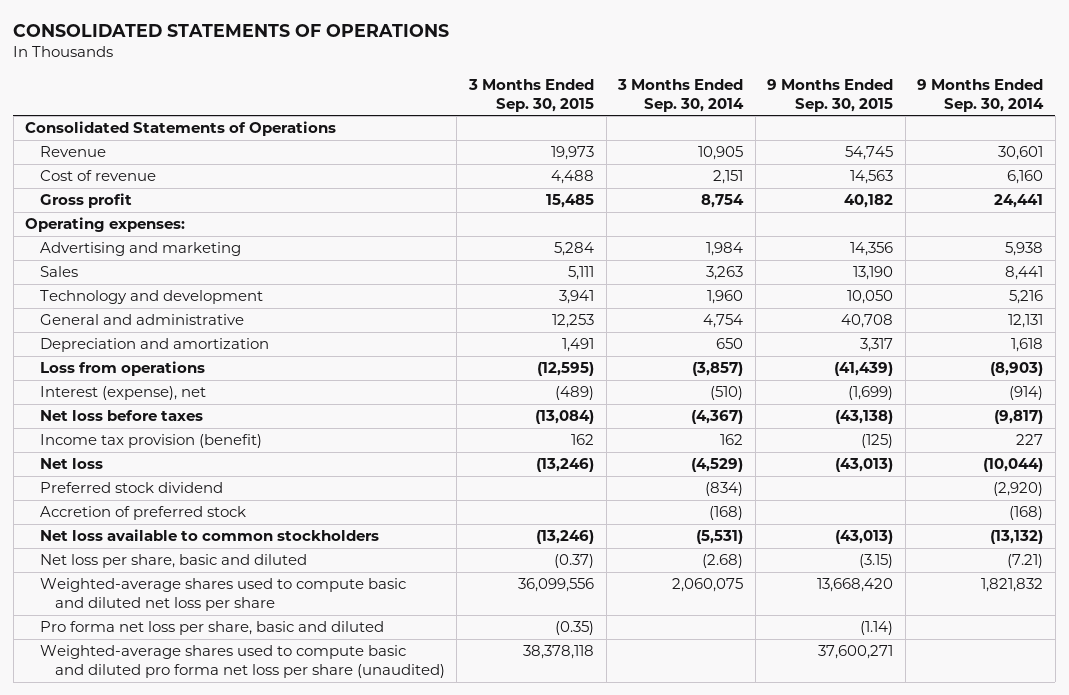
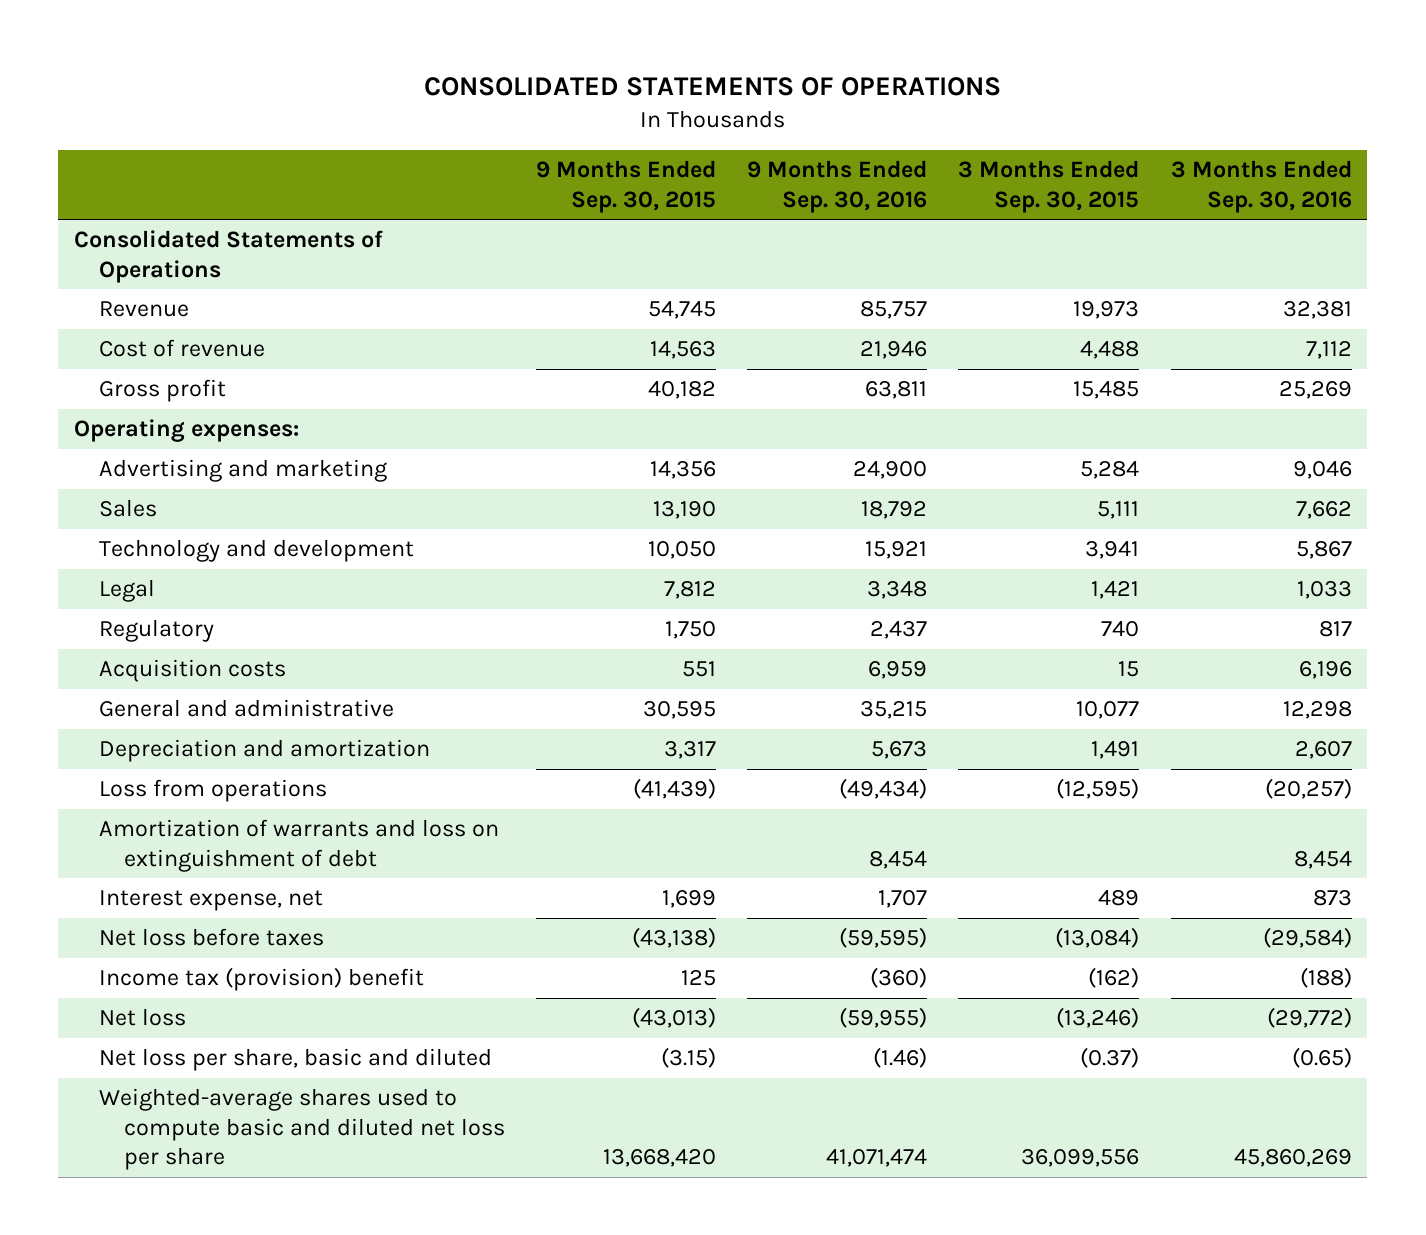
- | 3 Months Ended Sep. 30, 2015 | 3 Months Ended Sep. 30, 2014 | 9 Months Ended Sep. 30, 2015 | 9 Months Ended Sep. 30, 2014
+ | 9 Months Ended Sep. 30, 2015 | 9 Months Ended Sep. 30, 2016 | 3 Months Ended Sep. 30, 2015 | 3 Months Ended Sep. 30, 2016
- General and administrative | 12,253 | 4,754 | 40,708 | 12,131
+ Legal | 7,812 | 3,348 | 1,421 | 1,033
+ Regulatory | 1,750 | 2,437 | 740 | 817
+ Acquisition costs | 551 | 6,959 | 15 | 6,196
+ General and administrative | 30,595 | 35,215 | 10,077 | 12,298
- Interest (expense), net | (489) | (510) | (1,699) | (914)
+ Amortization of warrants and loss on extinguishment of debt | | 8,454 | | 8,454
+ Interest expense, net | 1,699 | 1,707 | 489 | 873
- Income tax provision (benefit) | 162 | 162 | (125) | 227
+ Income tax (provision) benefit | 125 | (360) | (162) | (188)
- Preferred stock dividend | | (834) | | (2,920)
- Accretion of preferred stock | | (168) | | (168)
- Net loss available to common stockholders | (13,246) | (5,531) | (43,013) | (13,132)
- Pro forma net loss per share, basic and diluted | (0.35) | | (1.14) |
- Weighted-average shares used to compute basic and diluted pro forma net loss per share (unaudited) | 38,378,118 | | 37,600,271 |

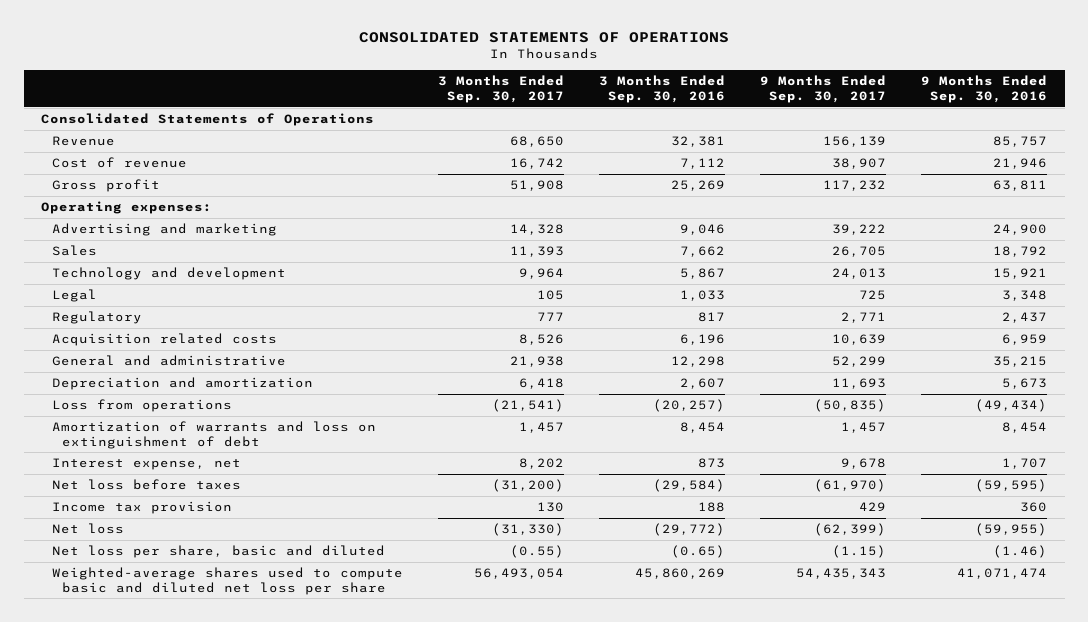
- | 9 Months Ended Sep. 30, 2015 | 9 Months Ended Sep. 30, 2016 | 3 Months Ended Sep. 30, 2015 | 3 Months Ended Sep. 30, 2016
+ | 3 Months Ended Sep. 30, 2017 | 3 Months Ended Sep. 30, 2016 | 9 Months Ended Sep. 30, 2017 | 9 Months Ended Sep. 30, 2016
- Acquisition costs | 551 | 6,959 | 15 | 6,196
+ Acquisition related costs | 8,526 | 6,196 | 10,639 | 6,959
- Income tax (provision) benefit | 125 | (360) | (162) | (188)
+ Income tax provision | 130 | 188 | 429 | 360

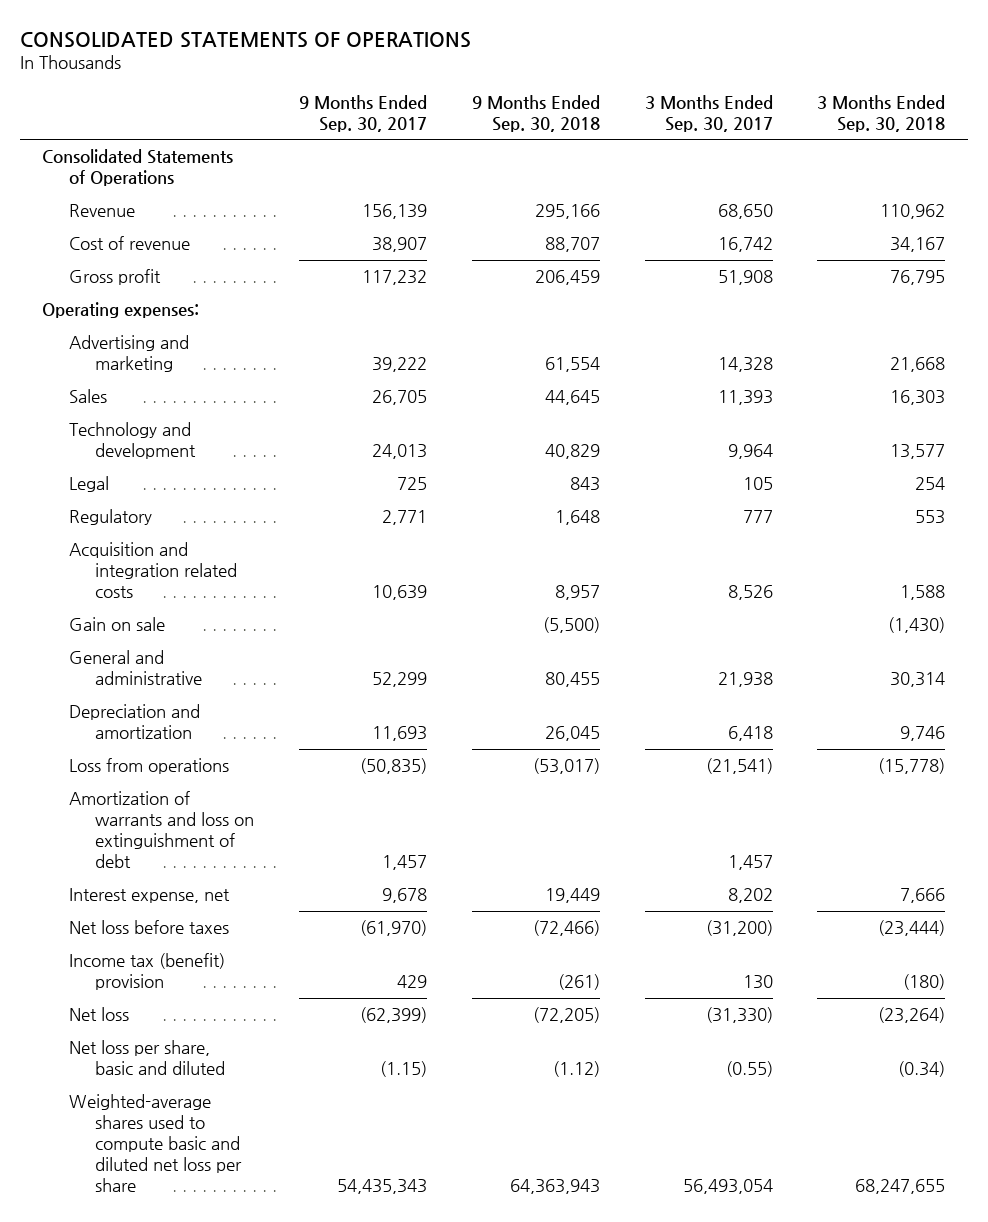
- | 3 Months Ended Sep. 30, 2017 | 3 Months Ended Sep. 30, 2016 | 9 Months Ended Sep. 30, 2017 | 9 Months Ended Sep. 30, 2016
+ | 9 Months Ended Sep. 30, 2017 | 9 Months Ended Sep. 30, 2018 | 3 Months Ended Sep. 30, 2017 | 3 Months Ended Sep. 30, 2018
- Acquisition related costs | 8,526 | 6,196 | 10,639 | 6,959
+ Acquisition and integration related costs | 10,639 | 8,957 | 8,526 | 1,588
+ Gain on sale | | (5,500) | | (1,430)
- Income tax provision | 130 | 188 | 429 | 360
+ Income tax (benefit) provision | 429 | (261) | 130 | (180)

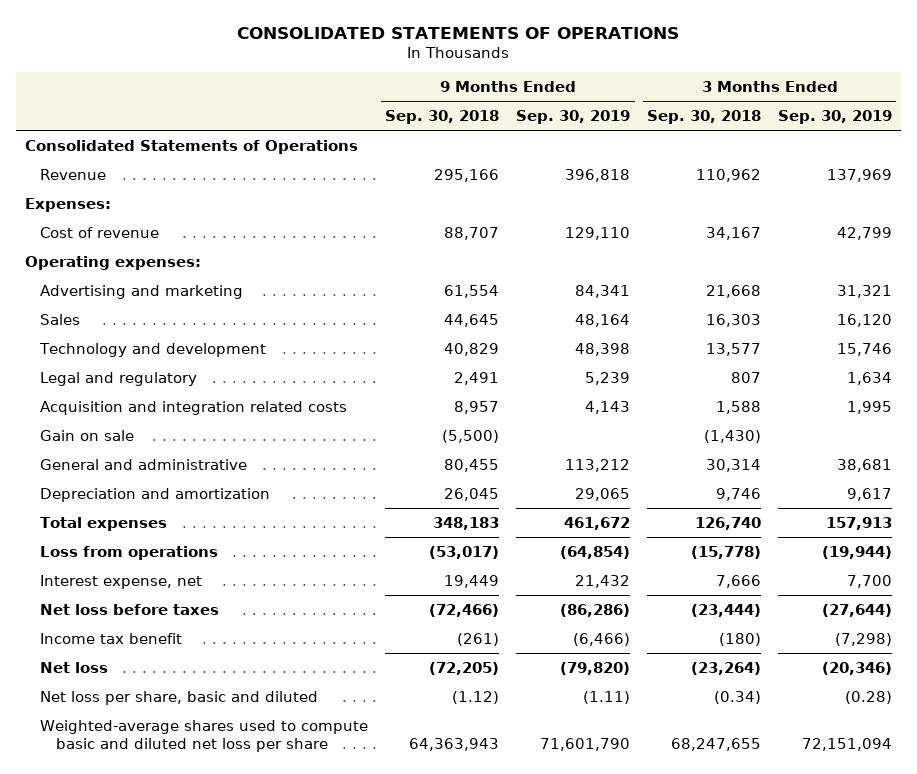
- | 9 Months Ended Sep. 30, 2017 | 9 Months Ended Sep. 30, 2018 | 3 Months Ended Sep. 30, 2017 | 3 Months Ended Sep. 30, 2018
+ | 9 Months Ended Sep. 30, 2018 | 9 Months Ended Sep. 30, 2019 | 3 Months Ended Sep. 30, 2018 | 3 Months Ended Sep. 30, 2019
+ Expenses:
- Gross profit | 117,232 | 206,459 | 51,908 | 76,795
- Legal | 725 | 843 | 105 | 254
- Regulatory | 2,771 | 1,648 | 777 | 553
+ Legal and regulatory | 2,491 | 5,239 | 807 | 1,634
+ Total expenses | 348,183 | 461,672 | 126,740 | 157,913
- Amortization of warrants and loss on extinguishment of debt | 1,457 | | 1,457 |
- Income tax (benefit) provision | 429 | (261) | 130 | (180)
+ Income tax benefit | (261) | (6,466) | (180) | (7,298)

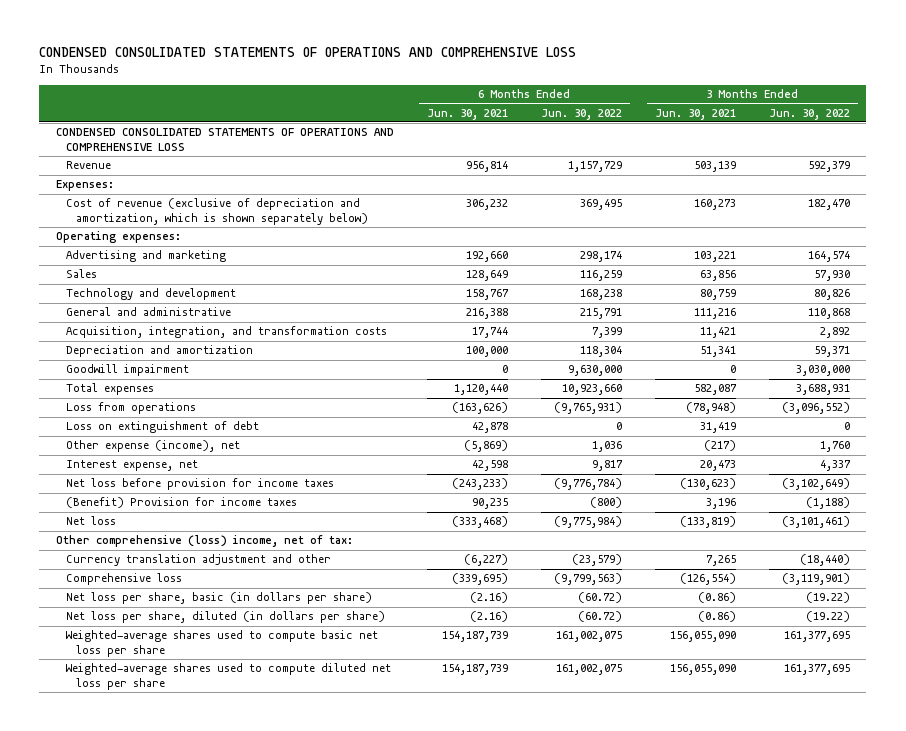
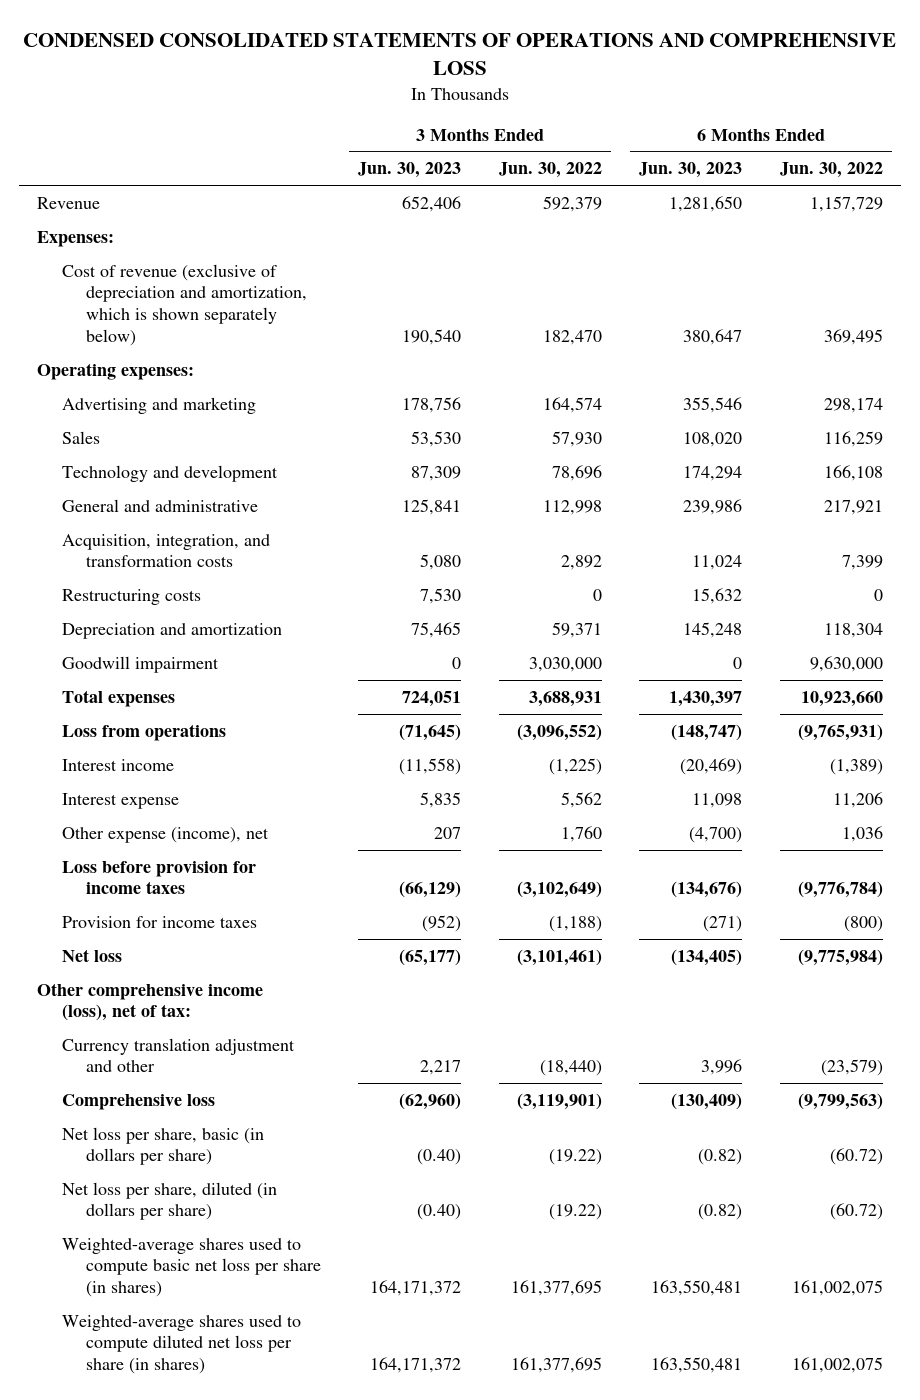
- | 6 Months Ended Jun. 30, 2021 | 6 Months Ended Jun. 30, 2022 | 3 Months Ended Jun. 30, 2021 | 3 Months Ended Jun. 30, 2022
+ | 3 Months Ended Jun. 30, 2023 | 3 Months Ended Jun. 30, 2022 | 6 Months Ended Jun. 30, 2023 | 6 Months Ended Jun. 30, 2022
- CONDENSED CONSOLIDATED STATEMENTS OF OPERATIONS AND COMPREHENSIVE LOSS
- Technology and development | 158,767 | 168,238 | 80,759 | 80,826
- General and administrative | 216,388 | 215,791 | 111,216 | 110,868
+ Technology and development | 87,309 | 78,696 | 174,294 | 166,108
+ General and administrative | 125,841 | 112,998 | 239,986 | 217,921
+ Restructuring costs | 7,530 | 0 | 15,632 | 0
- Loss on extinguishment of debt | 42,878 | 0 | 31,419 | 0
+ Interest income | (11,558) | (1,225) | (20,469) | (1,389)
+ Interest expense | 5,835 | 5,562 | 11,098 | 11,206
- Interest expense, net | 42,598 | 9,817 | 20,473 | 4,337
- Net loss before provision for income taxes | (243,233) | (9,776,784) | (130,623) | (3,102,649)
- (Benefit) Provision for income taxes | 90,235 | (800) | 3,196 | (1,188)
+ Loss before provision for income taxes | (66,129) | (3,102,649) | (134,676) | (9,776,784)
+ Provision for income taxes | (952) | (1,188) | (271) | (800)
- Other comprehensive (loss) income, net of tax:
+ Other comprehensive income (loss), net of tax:
- Weighted-average shares used to compute basic net loss per share | 154,187,739 | 161,002,075 | 156,055,090 | 161,377,695
- Weighted-average shares used to compute diluted net loss per share | 154,187,739 | 161,002,075 | 156,055,090 | 161,377,695
+ Weighted-average shares used to compute basic net loss per share (in shares) | 164,171,372 | 161,377,695 | 163,550,481 | 161,002,075
+ Weighted-average shares used to compute diluted net loss per share (in shares) | 164,171,372 | 161,377,695 | 163,550,481 | 161,002,075

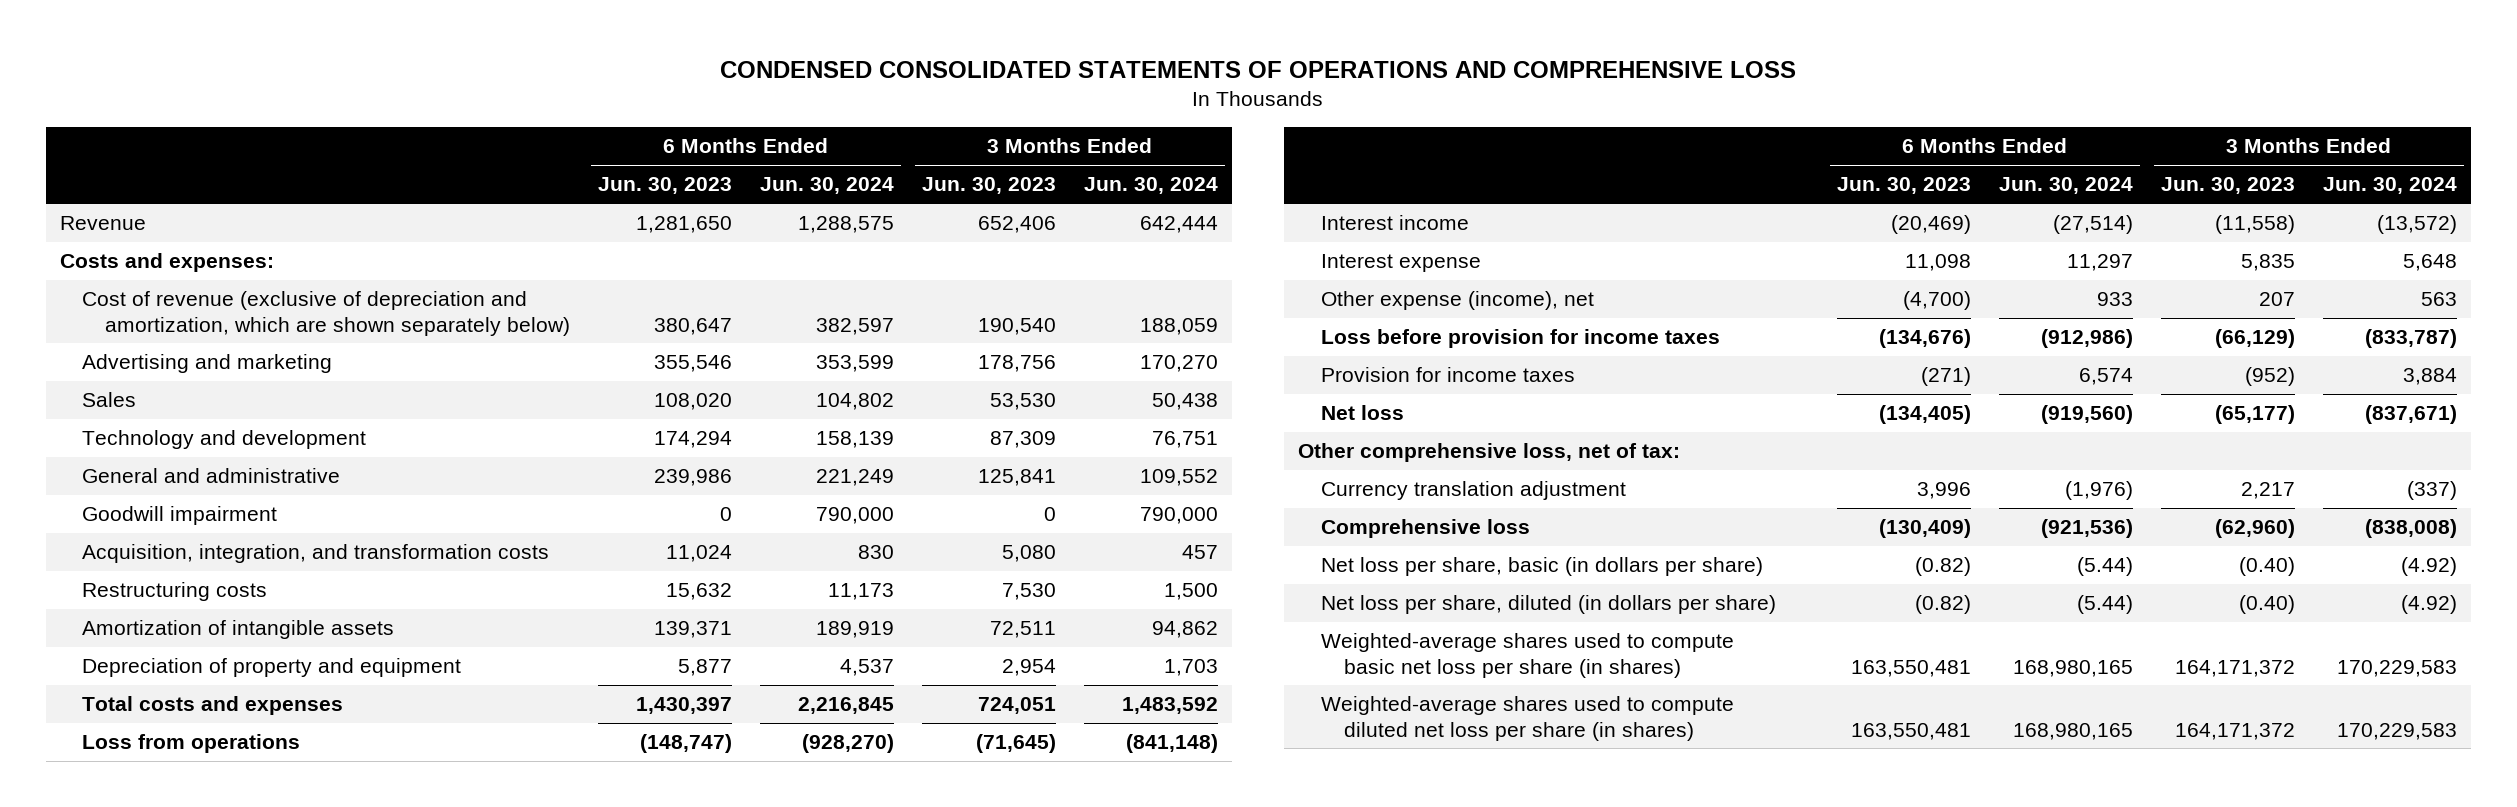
- | 3 Months Ended Jun. 30, 2023 | 3 Months Ended Jun. 30, 2022 | 6 Months Ended Jun. 30, 2023 | 6 Months Ended Jun. 30, 2022
+ | 6 Months Ended Jun. 30, 2023 | 6 Months Ended Jun. 30, 2024 | 3 Months Ended Jun. 30, 2023 | 3 Months Ended Jun. 30, 2024
- Expenses:
- Cost of revenue (exclusive of depreciation and amortization, which is shown separately below) | 190,540 | 182,470 | 380,647 | 369,495
- Operating expenses:
+ Costs and expenses:
+ Cost of revenue (exclusive of depreciation and amortization, which are shown separately below) | 380,647 | 382,597 | 190,540 | 188,059
moved up: Goodwill impairment | 0 | 790,000 | 0 | 790,000
- Depreciation and amortization | 75,465 | 59,371 | 145,248 | 118,304
- Total expenses | 724,051 | 3,688,931 | 1,430,397 | 10,923,660
+ Amortization of intangible assets | 139,371 | 189,919 | 72,511 | 94,862
+ Depreciation of property and equipment | 5,877 | 4,537 | 2,954 | 1,703
+ Total costs and expenses | 1,430,397 | 2,216,845 | 724,051 | 1,483,592
- Other comprehensive income (loss), net of tax:
- Currency translation adjustment and other | 2,217 | (18,440) | 3,996 | (23,579)
+ Other comprehensive loss, net of tax:
+ Currency translation adjustment | 3,996 | (1,976) | 2,217 | (337)

